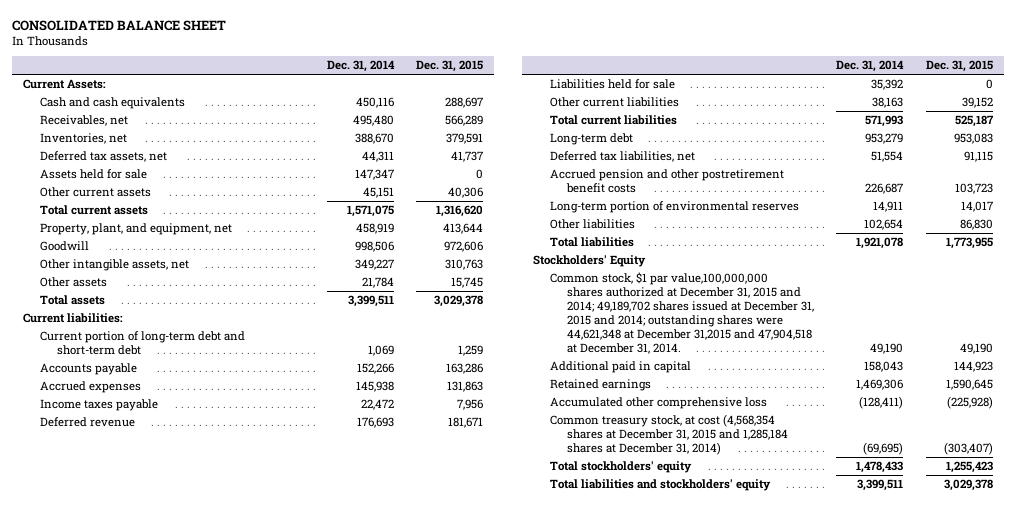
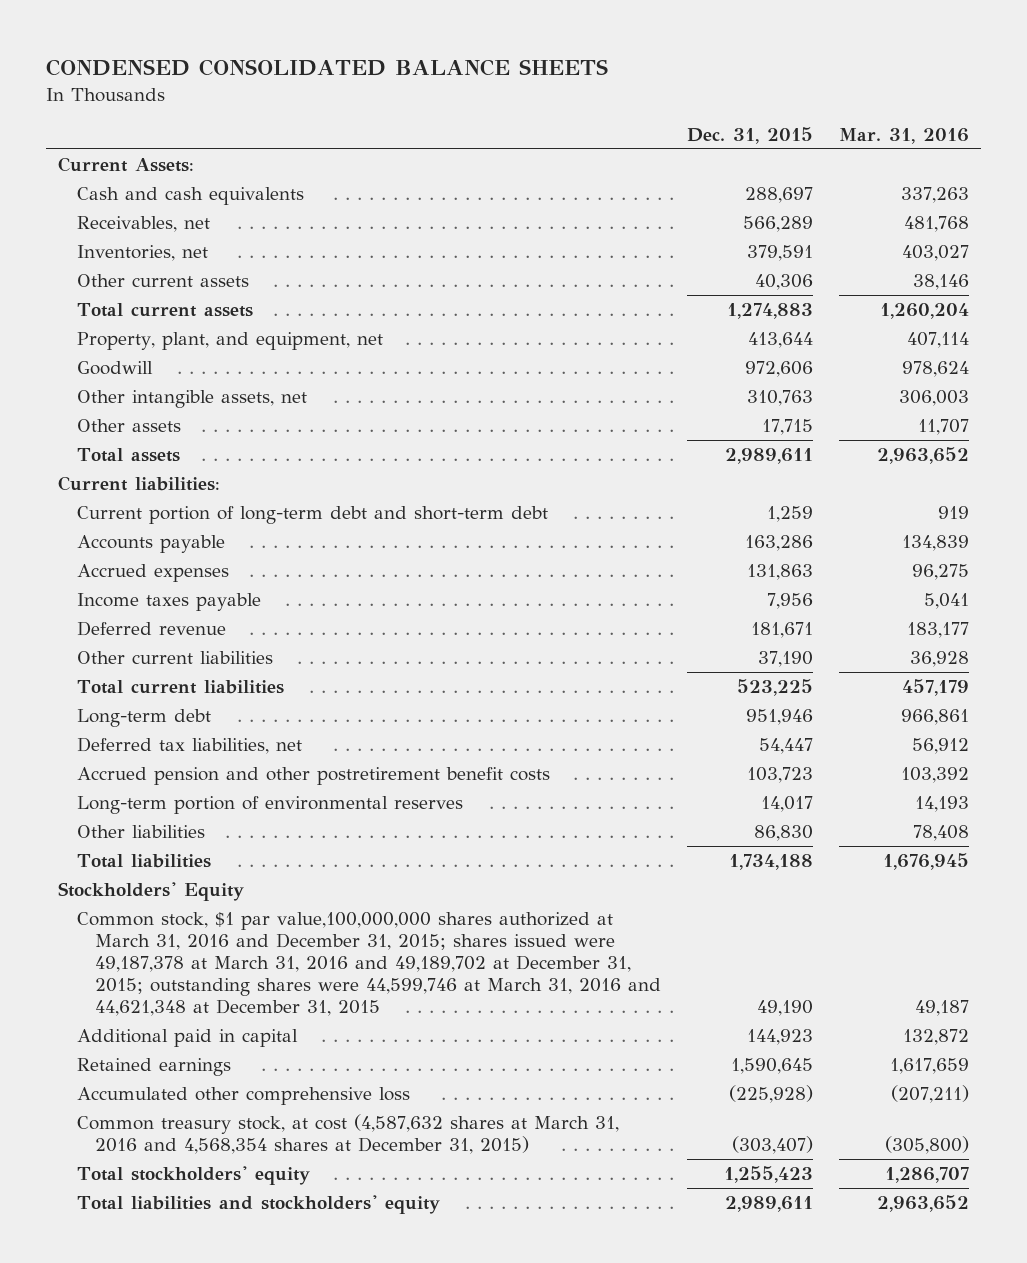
- CONSOLIDATED BALANCE SHEET
+ CONDENSED CONSOLIDATED BALANCE SHEETS
- | Dec. 31, 2014 | Dec. 31, 2015
+ | Dec. 31, 2015 | Mar. 31, 2016
- Deferred tax assets, net | 44,311 | 41,737
- Assets held for sale | 147,347 | 0
- Total current assets | 1,571,075 | 1,316,620
+ Total current assets | 1,274,883 | 1,260,204
- Other assets | 21,784 | 15,745
- Total assets | 3,399,511 | 3,029,378
+ Other assets | 17,715 | 11,707
+ Total assets | 2,989,611 | 2,963,652
- Liabilities held for sale | 35,392 | 0
- Other current liabilities | 38,163 | 39,152
- Total current liabilities | 571,993 | 525,187
- Long-term debt | 953,279 | 953,083
- Deferred tax liabilities, net | 51,554 | 91,115
+ Other current liabilities | 37,190 | 36,928
+ Total current liabilities | 523,225 | 457,179
+ Long-term debt | 951,946 | 966,861
+ Deferred tax liabilities, net | 54,447 | 56,912
- Total liabilities | 1,921,078 | 1,773,955
+ Total liabilities | 1,734,188 | 1,676,945
- Common stock, $1 par value,100,000,000 shares authorized at December 31, 2015 and 2014; 49,189,702 shares issued at December 31, 2015 and 2014; outstanding shares were 44,621,348 at December 31,2015 and 47,904,518 at December 31, 2014. | 49,190 | 49,190
+ Common stock, $1 par value,100,000,000 shares authorized at March 31, 2016 and December 31, 2015; shares issued were 49,187,378 at March 31, 2016 and 49,189,702 at December 31, 2015; outstanding shares were 44,599,746 at March 31, 2016 and 44,621,348 at December 31, 2015 | 49,190 | 49,187
- Common treasury stock, at cost (4,568,354 shares at December 31, 2015 and 1,285,184 shares at December 31, 2014) | (69,695) | (303,407)
+ Common treasury stock, at cost (4,587,632 shares at March 31, 2016 and 4,568,354 shares at December 31, 2015) | (303,407) | (305,800)
- Total liabilities and stockholders' equity | 3,399,511 | 3,029,378
+ Total liabilities and stockholders' equity | 2,989,611 | 2,963,652

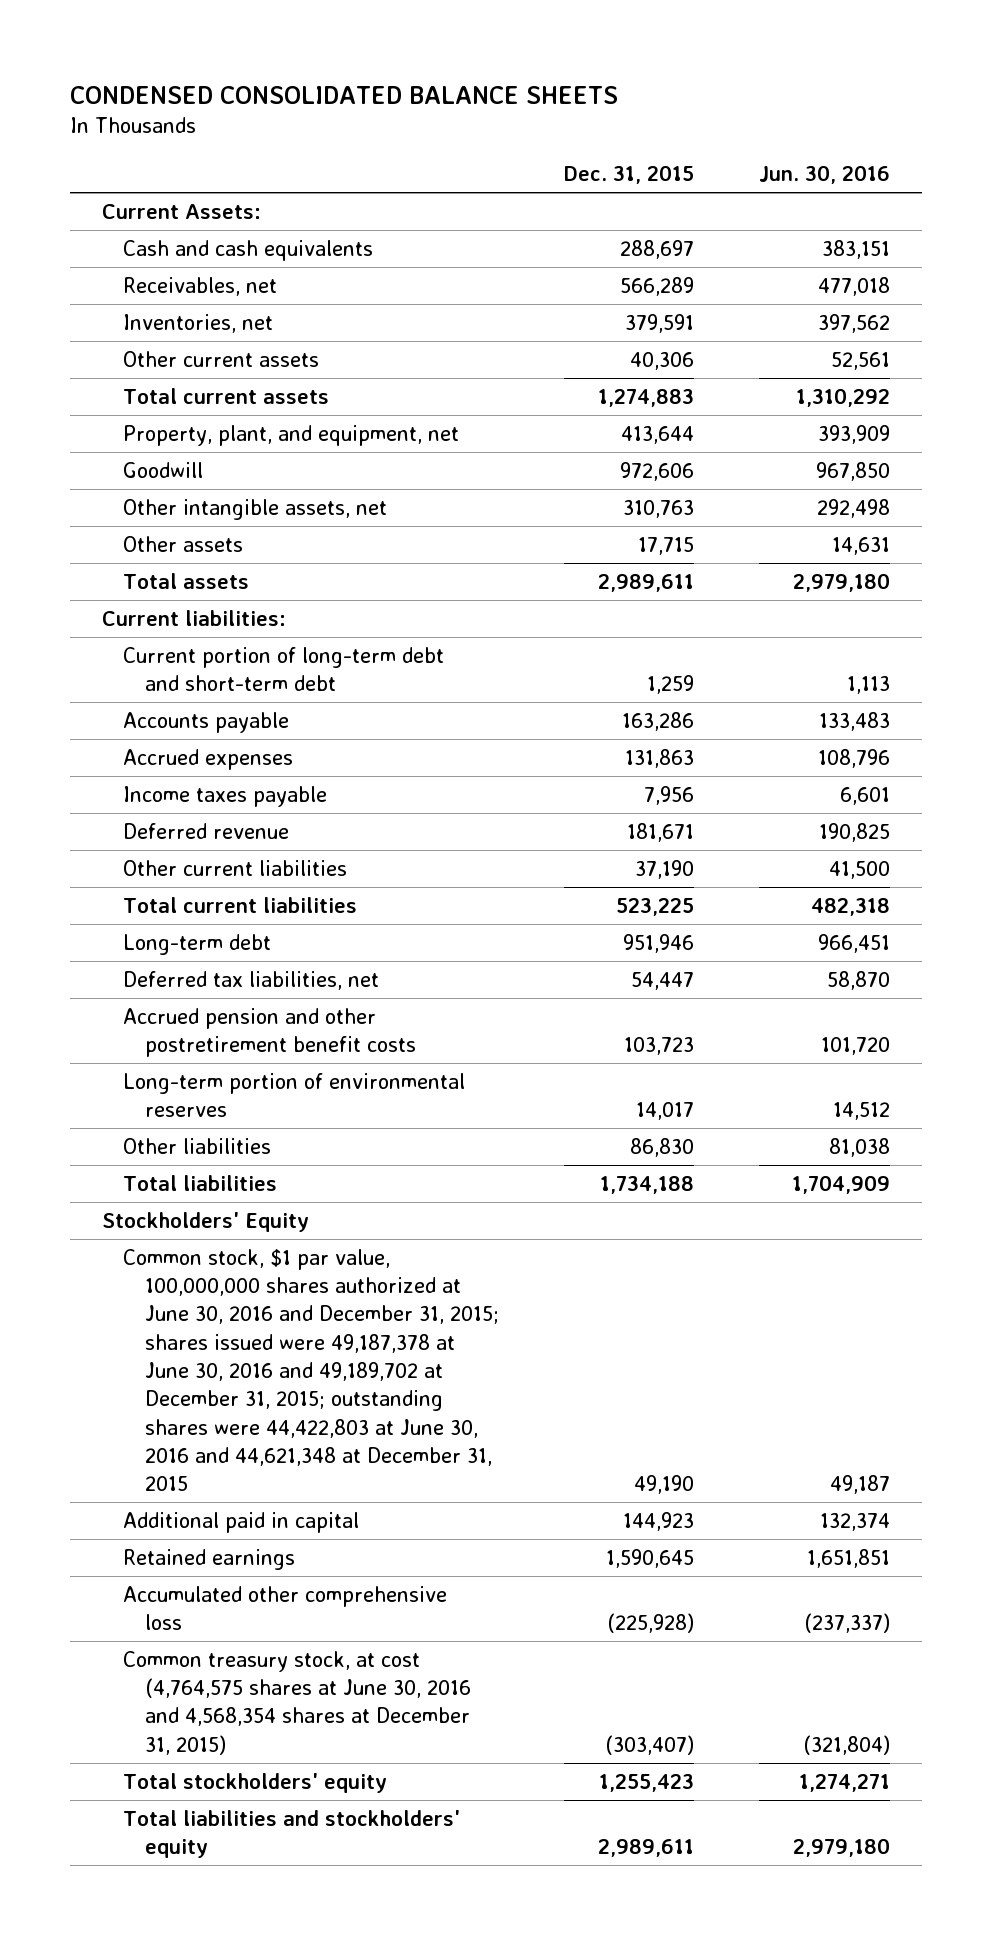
- | Dec. 31, 2015 | Mar. 31, 2016
+ | Dec. 31, 2015 | Jun. 30, 2016
- Common stock, $1 par value,100,000,000 shares authorized at March 31, 2016 and December 31, 2015; shares issued were 49,187,378 at March 31, 2016 and 49,189,702 at December 31, 2015; outstanding shares were 44,599,746 at March 31, 2016 and 44,621,348 at December 31, 2015 | 49,190 | 49,187
+ Common stock, $1 par value, 100,000,000 shares authorized at June 30, 2016 and December 31, 2015; shares issued were 49,187,378 at June 30, 2016 and 49,189,702 at December 31, 2015; outstanding shares were 44,422,803 at June 30, 2016 and 44,621,348 at December 31, 2015 | 49,190 | 49,187
- Common treasury stock, at cost (4,587,632 shares at March 31, 2016 and 4,568,354 shares at December 31, 2015) | (303,407) | (305,800)
+ Common treasury stock, at cost (4,764,575 shares at June 30, 2016 and 4,568,354 shares at December 31, 2015) | (303,407) | (321,804)

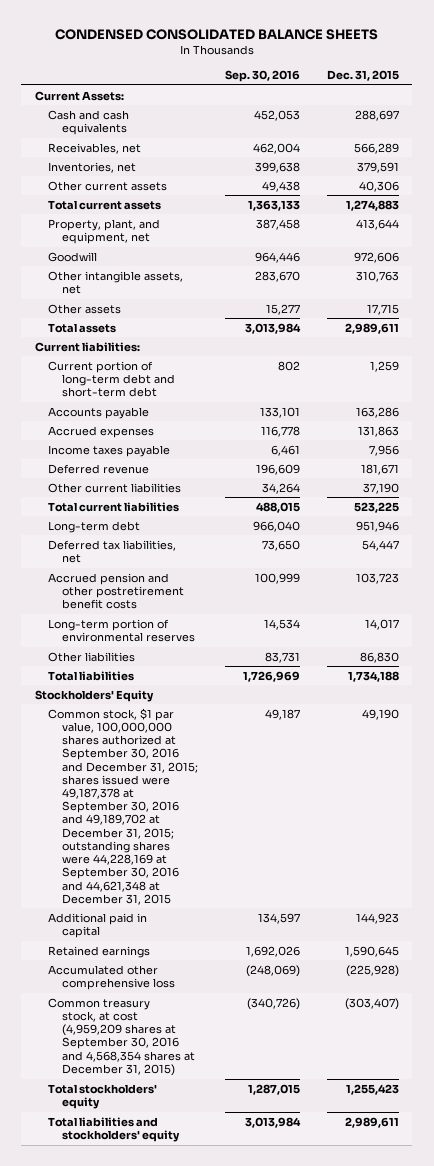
- | Dec. 31, 2015 | Jun. 30, 2016
+ | Sep. 30, 2016 | Dec. 31, 2015
- Common stock, $1 par value, 100,000,000 shares authorized at June 30, 2016 and December 31, 2015; shares issued were 49,187,378 at June 30, 2016 and 49,189,702 at December 31, 2015; outstanding shares were 44,422,803 at June 30, 2016 and 44,621,348 at December 31, 2015 | 49,190 | 49,187
+ Common stock, $1 par value, 100,000,000 shares authorized at September 30, 2016 and December 31, 2015; shares issued were 49,187,378 at September 30, 2016 and 49,189,702 at December 31, 2015; outstanding shares were 44,228,169 at September 30, 2016 and 44,621,348 at December 31, 2015 | 49,187 | 49,190
- Common treasury stock, at cost (4,764,575 shares at June 30, 2016 and 4,568,354 shares at December 31, 2015) | (303,407) | (321,804)
+ Common treasury stock, at cost (4,959,209 shares at September 30, 2016 and 4,568,354 shares at December 31, 2015) | (340,726) | (303,407)

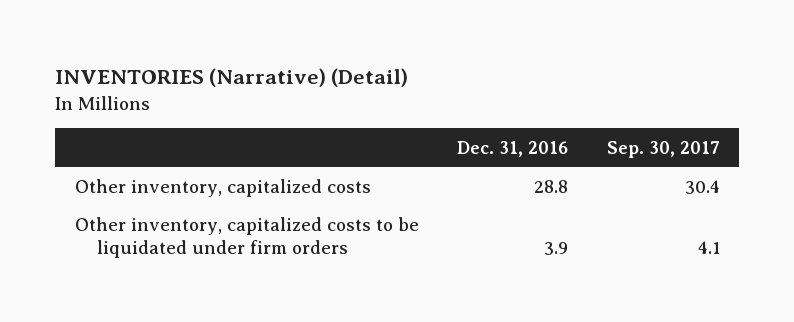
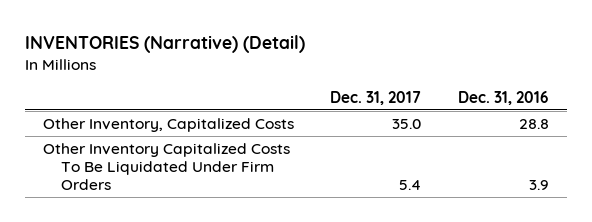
- | Dec. 31, 2016 | Sep. 30, 2017
+ | Dec. 31, 2017 | Dec. 31, 2016
- Other inventory, capitalized costs | 28.8 | 30.4
- Other inventory, capitalized costs to be liquidated under firm orders | 3.9 | 4.1
+ Other Inventory, Capitalized Costs | 35.0 | 28.8
+ Other Inventory Capitalized Costs To Be Liquidated Under Firm Orders | 5.4 | 3.9

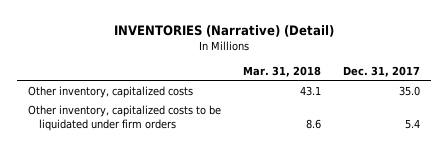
- | Dec. 31, 2017 | Dec. 31, 2016
+ | Mar. 31, 2018 | Dec. 31, 2017
- Other Inventory, Capitalized Costs | 35.0 | 28.8
- Other Inventory Capitalized Costs To Be Liquidated Under Firm Orders | 5.4 | 3.9
+ Other inventory, capitalized costs | 43.1 | 35.0
+ Other inventory, capitalized costs to be liquidated under firm orders | 8.6 | 5.4

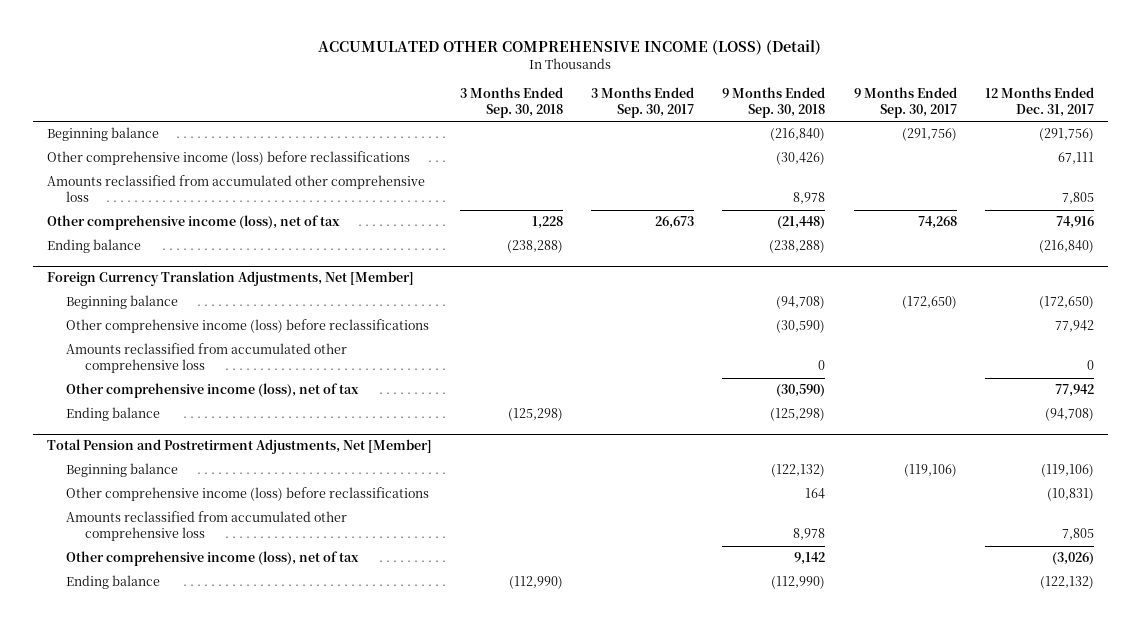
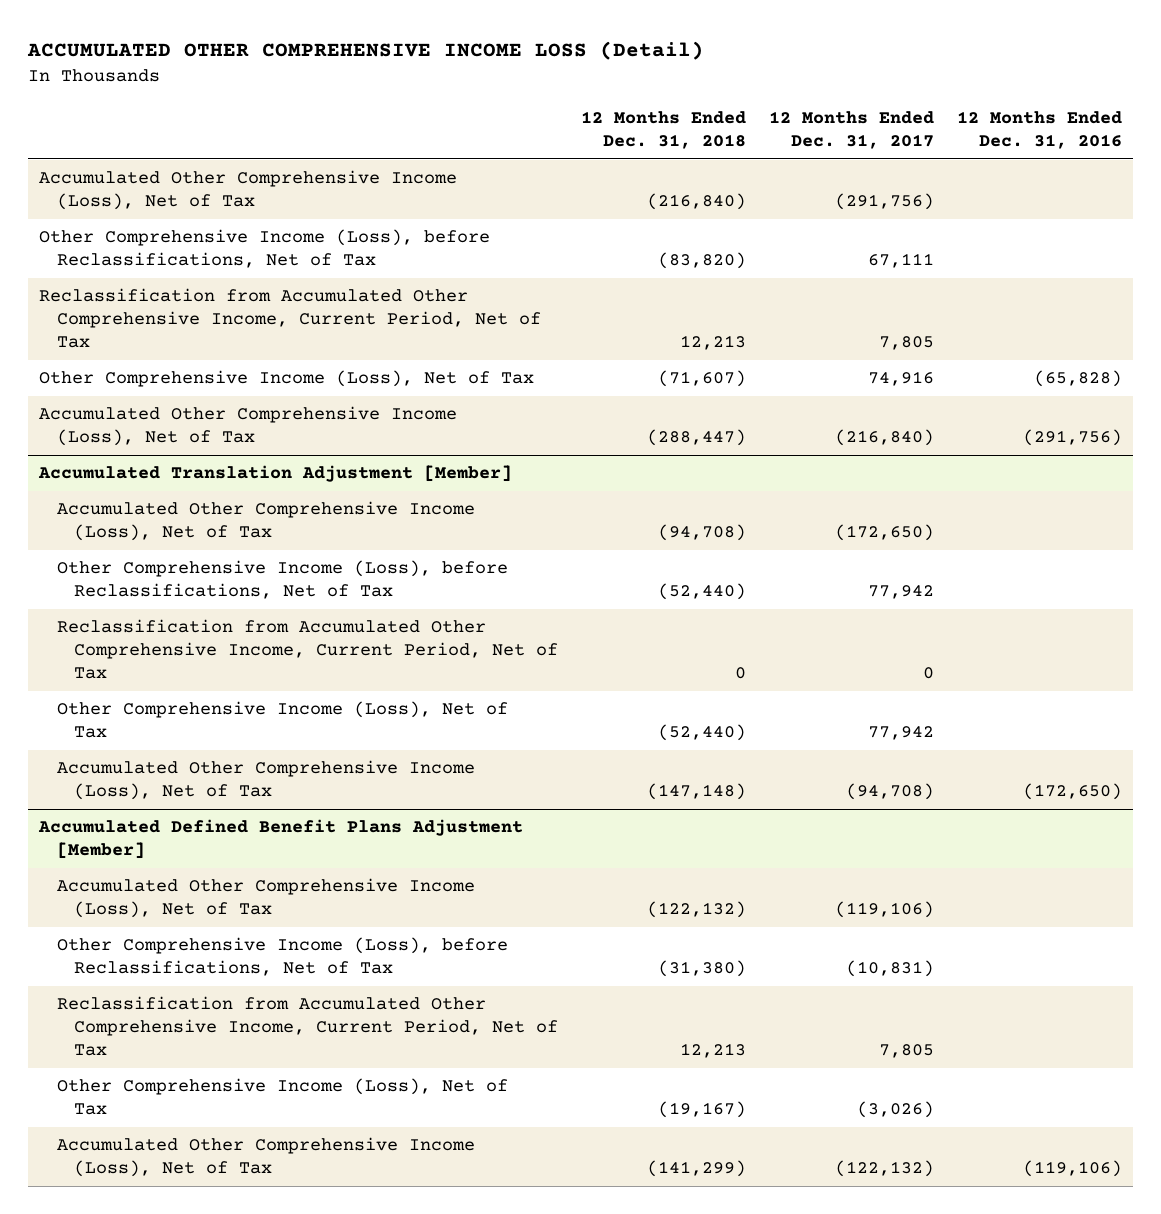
- ACCUMULATED OTHER COMPREHENSIVE INCOME (LOSS) (Detail)
+ ACCUMULATED OTHER COMPREHENSIVE INCOME LOSS (Detail)
- | 3 Months Ended Sep. 30, 2018 | 3 Months Ended Sep. 30, 2017 | 9 Months Ended Sep. 30, 2018 | 9 Months Ended Sep. 30, 2017 | 12 Months Ended Dec. 31, 2017
+ | 12 Months Ended Dec. 31, 2018 | 12 Months Ended Dec. 31, 2017 | 12 Months Ended Dec. 31, 2016
- Beginning balance | | | (216,840) | (291,756) | (291,756)
- Other comprehensive income (loss) before reclassifications | | | (30,426) | | 67,111
- Amounts reclassified from accumulated other comprehensive loss | | | 8,978 | | 7,805
- Other comprehensive income (loss), net of tax | 1,228 | 26,673 | (21,448) | 74,268 | 74,916
- Ending balance | (238,288) | | (238,288) | | (216,840)
- Foreign Currency Translation Adjustments, Net [Member]
- Beginning balance | | | (94,708) | (172,650) | (172,650)
- Other comprehensive income (loss) before reclassifications | | | (30,590) | | 77,942
- Amounts reclassified from accumulated other comprehensive loss | | | 0 | | 0
- Other comprehensive income (loss), net of tax | | | (30,590) | | 77,942
- Ending balance | (125,298) | | (125,298) | | (94,708)
- Total Pension and Postretirment Adjustments, Net [Member]
- Beginning balance | | | (122,132) | (119,106) | (119,106)
- Other comprehensive income (loss) before reclassifications | | | 164 | | (10,831)
- Amounts reclassified from accumulated other comprehensive loss | | | 8,978 | | 7,805
- Other comprehensive income (loss), net of tax | | | 9,142 | | (3,026)
- Ending balance | (112,990) | | (112,990) | | (122,132)
+ Accumulated Other Comprehensive Income (Loss), Net of Tax | (216,840) | (291,756) |
+ Other Comprehensive Income (Loss), before Reclassifications, Net of Tax | (83,820) | 67,111 |
+ Reclassification from Accumulated Other Comprehensive Income, Current Period, Net of Tax | 12,213 | 7,805 |
+ Other Comprehensive Income (Loss), Net of Tax | (71,607) | 74,916 | (65,828)
+ Accumulated Other Comprehensive Income (Loss), Net of Tax | (288,447) | (216,840) | (291,756)
+ Accumulated Translation Adjustment [Member]
+ Accumulated Other Comprehensive Income (Loss), Net of Tax | (94,708) | (172,650) |
+ Other Comprehensive Income (Loss), before Reclassifications, Net of Tax | (52,440) | 77,942 |
+ Reclassification from Accumulated Other Comprehensive Income, Current Period, Net of Tax | 0 | 0 |
+ Other Comprehensive Income (Loss), Net of Tax | (52,440) | 77,942 |
+ Accumulated Other Comprehensive Income (Loss), Net of Tax | (147,148) | (94,708) | (172,650)
+ Accumulated Defined Benefit Plans Adjustment [Member]
+ Accumulated Other Comprehensive Income (Loss), Net of Tax | (122,132) | (119,106) |
+ Other Comprehensive Income (Loss), before Reclassifications, Net of Tax | (31,380) | (10,831) |
+ Reclassification from Accumulated Other Comprehensive Income, Current Period, Net of Tax | 12,213 | 7,805 |
+ Other Comprehensive Income (Loss), Net of Tax | (19,167) | (3,026) |
+ Accumulated Other Comprehensive Income (Loss), Net of Tax | (141,299) | (122,132) | (119,106)

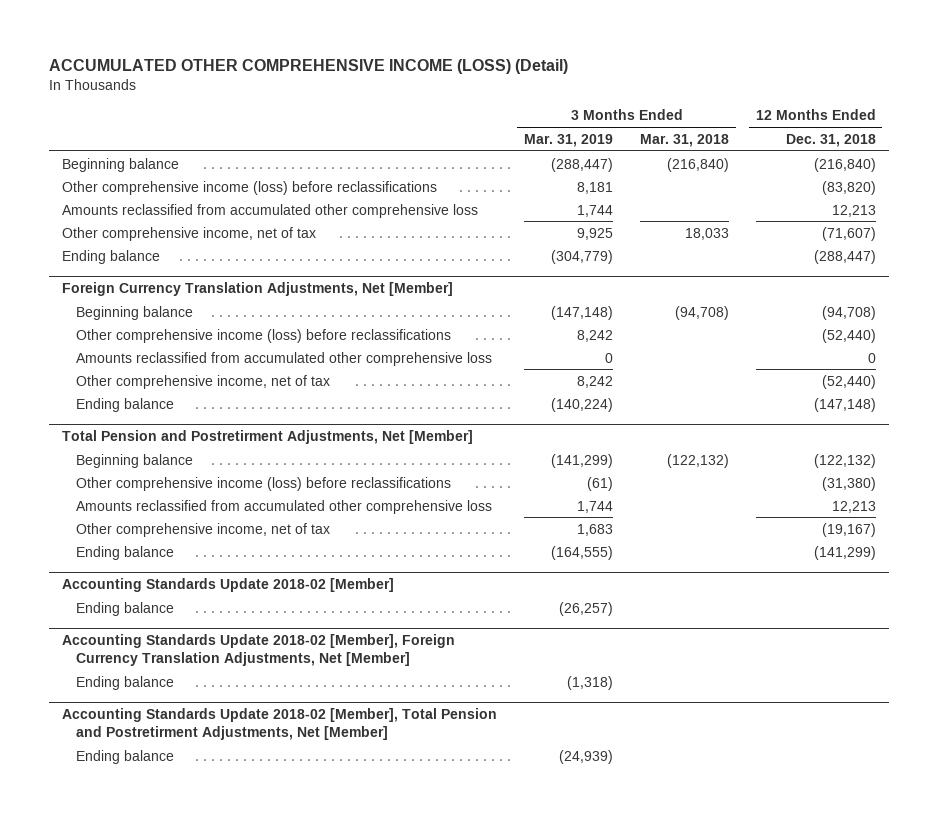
- ACCUMULATED OTHER COMPREHENSIVE INCOME LOSS (Detail)
+ ACCUMULATED OTHER COMPREHENSIVE INCOME (LOSS) (Detail)
- | 12 Months Ended Dec. 31, 2018 | 12 Months Ended Dec. 31, 2017 | 12 Months Ended Dec. 31, 2016
+ | 3 Months Ended Mar. 31, 2019 | 3 Months Ended Mar. 31, 2018 | 12 Months Ended Dec. 31, 2018
- Accumulated Other Comprehensive Income (Loss), Net of Tax | (216,840) | (291,756) |
- Other Comprehensive Income (Loss), before Reclassifications, Net of Tax | (83,820) | 67,111 |
- Reclassification from Accumulated Other Comprehensive Income, Current Period, Net of Tax | 12,213 | 7,805 |
- Other Comprehensive Income (Loss), Net of Tax | (71,607) | 74,916 | (65,828)
- Accumulated Other Comprehensive Income (Loss), Net of Tax | (288,447) | (216,840) | (291,756)
- Accumulated Translation Adjustment [Member]
- Accumulated Other Comprehensive Income (Loss), Net of Tax | (94,708) | (172,650) |
- Other Comprehensive Income (Loss), before Reclassifications, Net of Tax | (52,440) | 77,942 |
- Reclassification from Accumulated Other Comprehensive Income, Current Period, Net of Tax | 0 | 0 |
- Other Comprehensive Income (Loss), Net of Tax | (52,440) | 77,942 |
- Accumulated Other Comprehensive Income (Loss), Net of Tax | (147,148) | (94,708) | (172,650)
- Accumulated Defined Benefit Plans Adjustment [Member]
- Accumulated Other Comprehensive Income (Loss), Net of Tax | (122,132) | (119,106) |
- Other Comprehensive Income (Loss), before Reclassifications, Net of Tax | (31,380) | (10,831) |
- Reclassification from Accumulated Other Comprehensive Income, Current Period, Net of Tax | 12,213 | 7,805 |
- Other Comprehensive Income (Loss), Net of Tax | (19,167) | (3,026) |
- Accumulated Other Comprehensive Income (Loss), Net of Tax | (141,299) | (122,132) | (119,106)
+ Beginning balance | (288,447) | (216,840) | (216,840)
+ Other comprehensive income (loss) before reclassifications | 8,181 | | (83,820)
+ Amounts reclassified from accumulated other comprehensive loss | 1,744 | | 12,213
+ Other comprehensive income, net of tax | 9,925 | 18,033 | (71,607)
+ Ending balance | (304,779) | | (288,447)
+ Foreign Currency Translation Adjustments, Net [Member]
+ Beginning balance | (147,148) | (94,708) | (94,708)
+ Other comprehensive income (loss) before reclassifications | 8,242 | | (52,440)
+ Amounts reclassified from accumulated other comprehensive loss | 0 | | 0
+ Other comprehensive income, net of tax | 8,242 | | (52,440)
+ Ending balance | (140,224) | | (147,148)
+ Total Pension and Postretirment Adjustments, Net [Member]
+ Beginning balance | (141,299) | (122,132) | (122,132)
+ Other comprehensive income (loss) before reclassifications | (61) | | (31,380)
+ Amounts reclassified from accumulated other comprehensive loss | 1,744 | | 12,213
+ Other comprehensive income, net of tax | 1,683 | | (19,167)
+ Ending balance | (164,555) | | (141,299)
+ Accounting Standards Update 2018-02 [Member]
+ Ending balance | (26,257) | |
+ Accounting Standards Update 2018-02 [Member], Foreign Currency Translation Adjustments, Net [Member]
+ Ending balance | (1,318) | |
+ Accounting Standards Update 2018-02 [Member], Total Pension and Postretirment Adjustments, Net [Member]
+ Ending balance | (24,939) | |

